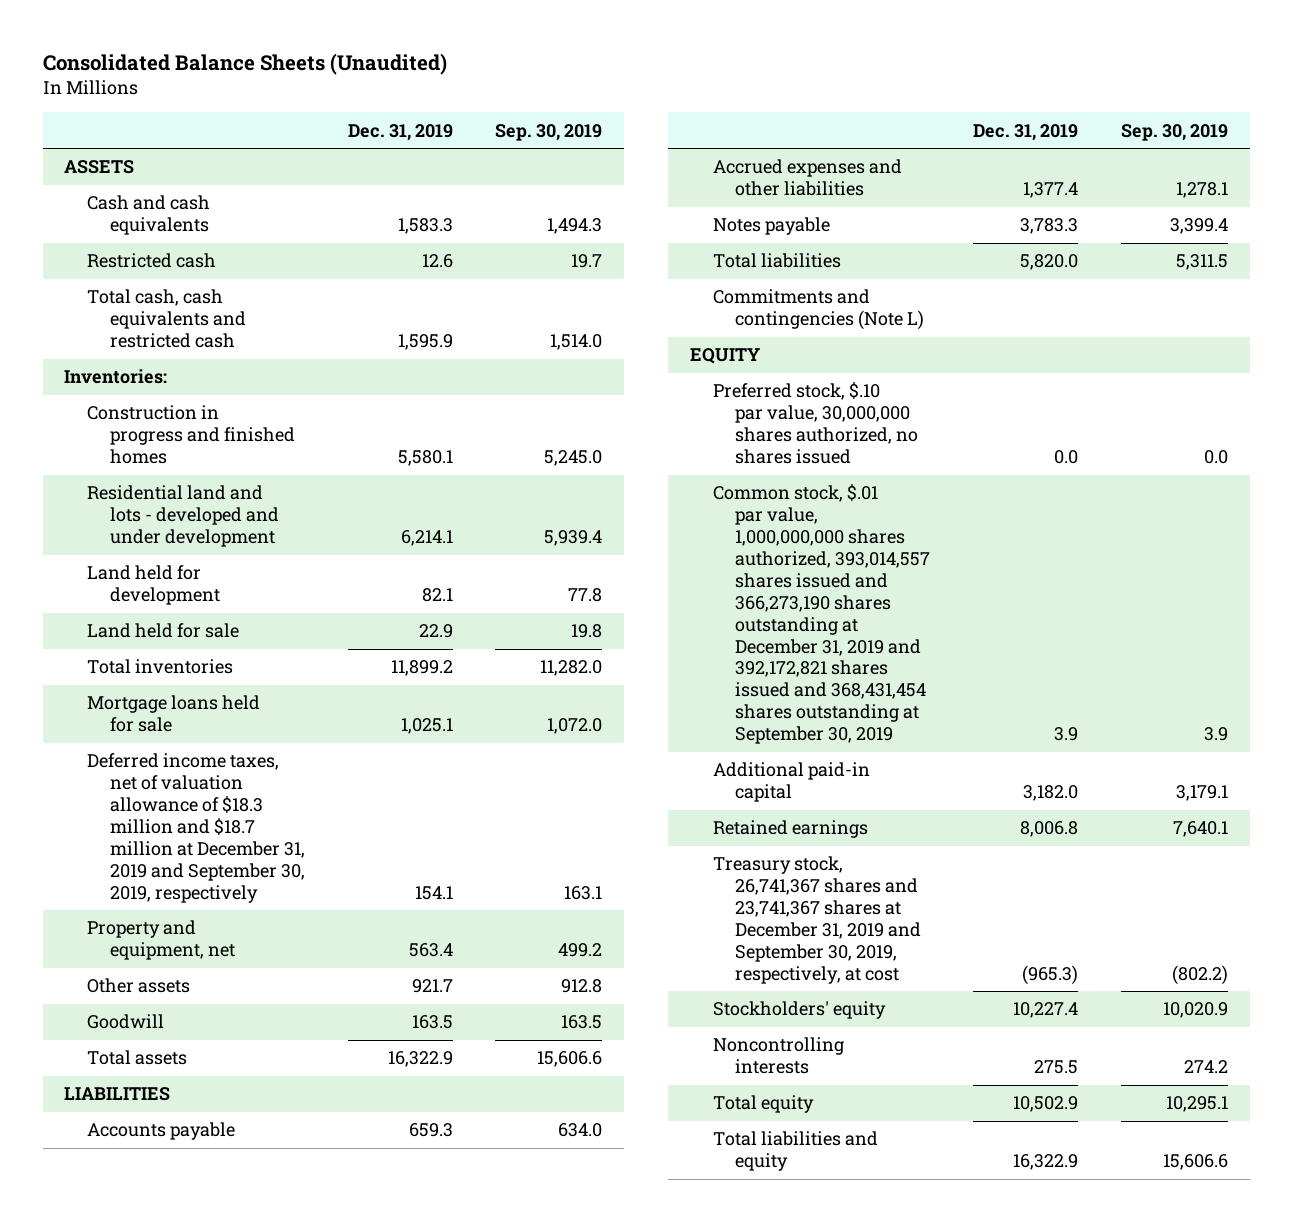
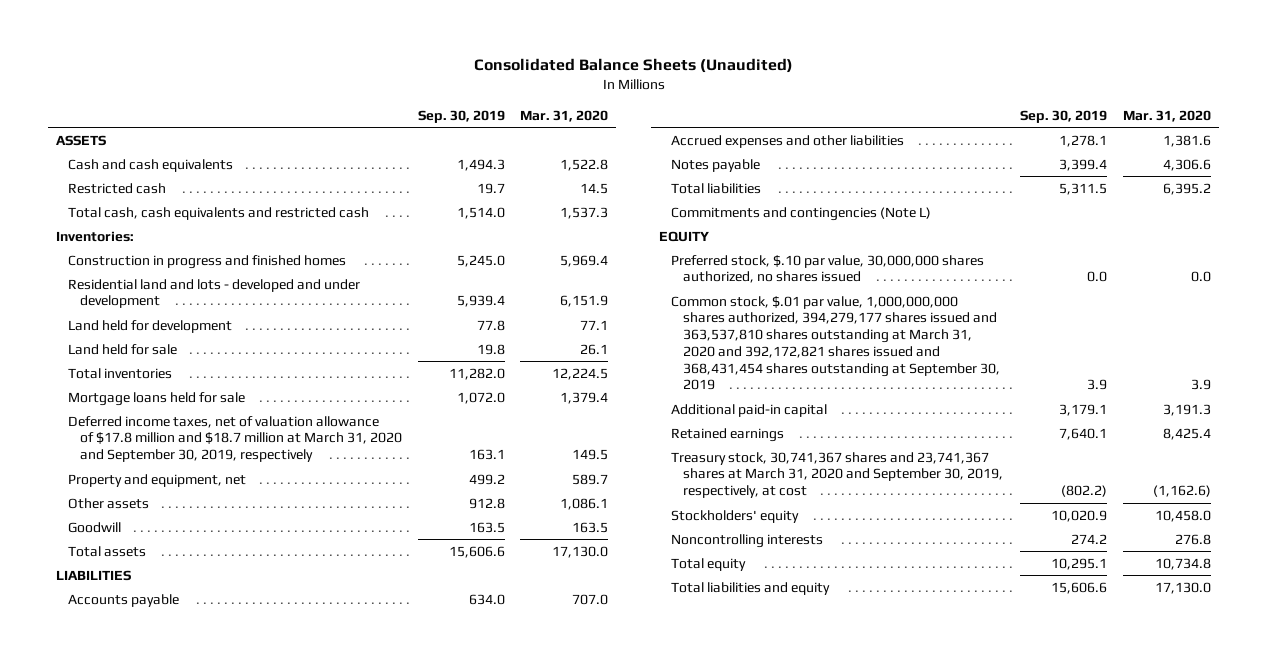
- | Dec. 31, 2019 | Sep. 30, 2019
+ | Sep. 30, 2019 | Mar. 31, 2020
- Deferred income taxes, net of valuation allowance of $18.3 million and $18.7 million at December 31, 2019 and September 30, 2019, respectively | 154.1 | 163.1
+ Deferred income taxes, net of valuation allowance of $17.8 million and $18.7 million at March 31, 2020 and September 30, 2019, respectively | 163.1 | 149.5
- Common stock, $.01 par value, 1,000,000,000 shares authorized, 393,014,557 shares issued and 366,273,190 shares outstanding at December 31, 2019 and 392,172,821 shares issued and 368,431,454 shares outstanding at September 30, 2019 | 3.9 | 3.9
+ Common stock, $.01 par value, 1,000,000,000 shares authorized, 394,279,177 shares issued and 363,537,810 shares outstanding at March 31, 2020 and 392,172,821 shares issued and 368,431,454 shares outstanding at September 30, 2019 | 3.9 | 3.9
- Treasury stock, 26,741,367 shares and 23,741,367 shares at December 31, 2019 and September 30, 2019, respectively, at cost | (965.3) | (802.2)
+ Treasury stock, 30,741,367 shares and 23,741,367 shares at March 31, 2020 and September 30, 2019, respectively, at cost | (802.2) | (1,162.6)

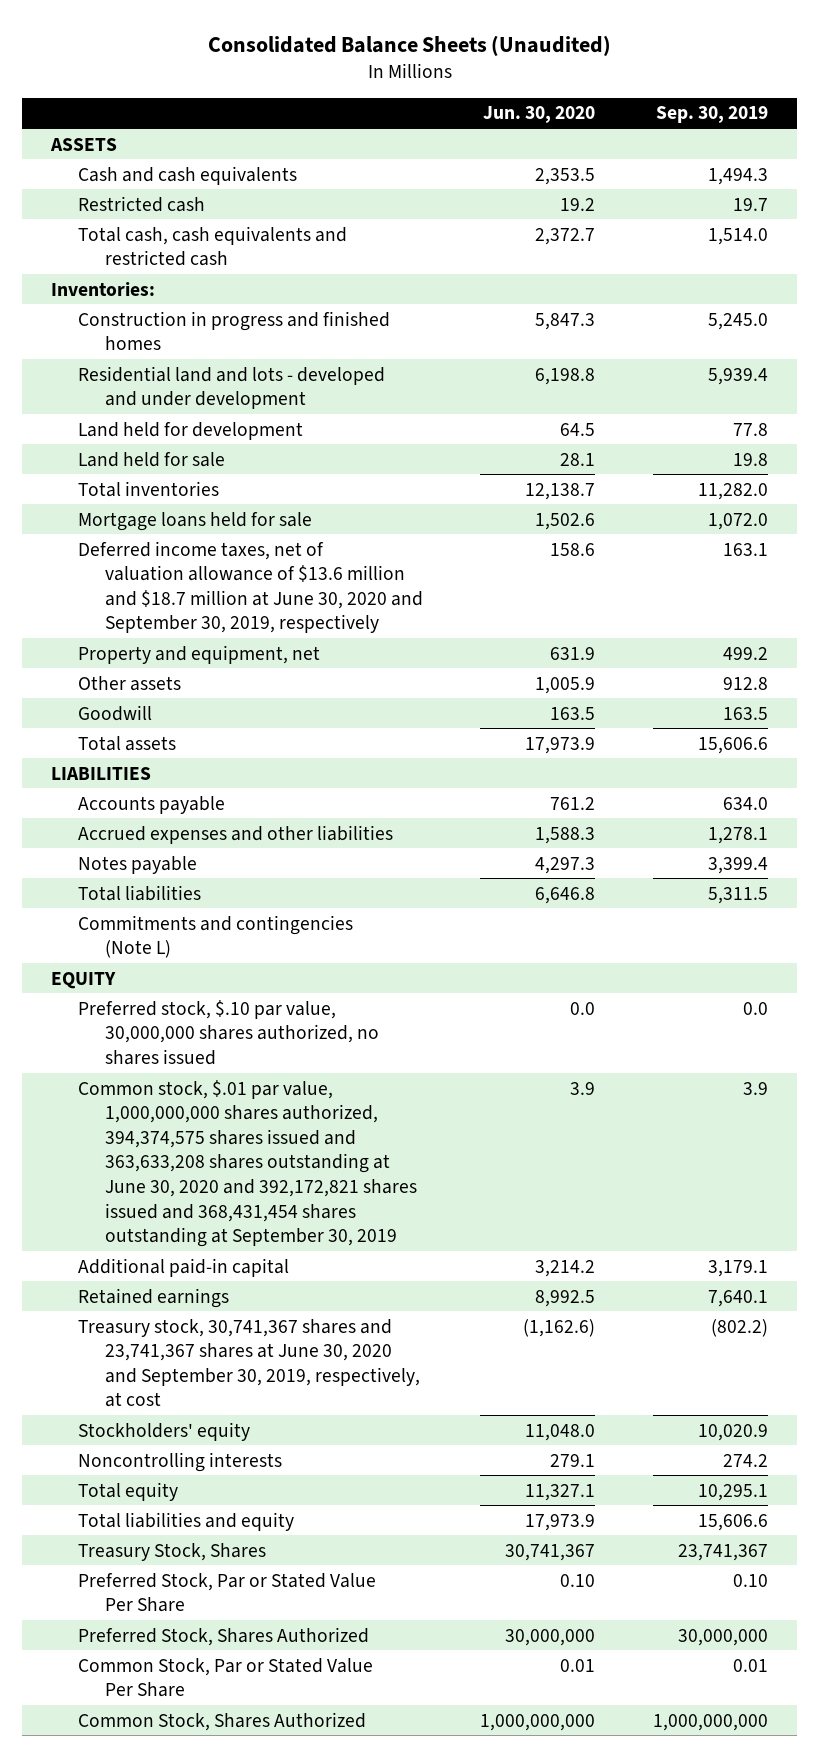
- | Sep. 30, 2019 | Mar. 31, 2020
+ | Jun. 30, 2020 | Sep. 30, 2019
- Deferred income taxes, net of valuation allowance of $17.8 million and $18.7 million at March 31, 2020 and September 30, 2019, respectively | 163.1 | 149.5
+ Deferred income taxes, net of valuation allowance of $13.6 million and $18.7 million at June 30, 2020 and September 30, 2019, respectively | 158.6 | 163.1
- Common stock, $.01 par value, 1,000,000,000 shares authorized, 394,279,177 shares issued and 363,537,810 shares outstanding at March 31, 2020 and 392,172,821 shares issued and 368,431,454 shares outstanding at September 30, 2019 | 3.9 | 3.9
+ Common stock, $.01 par value, 1,000,000,000 shares authorized, 394,374,575 shares issued and 363,633,208 shares outstanding at June 30, 2020 and 392,172,821 shares issued and 368,431,454 shares outstanding at September 30, 2019 | 3.9 | 3.9
- Treasury stock, 30,741,367 shares and 23,741,367 shares at March 31, 2020 and September 30, 2019, respectively, at cost | (802.2) | (1,162.6)
+ Treasury stock, 30,741,367 shares and 23,741,367 shares at June 30, 2020 and September 30, 2019, respectively, at cost | (1,162.6) | (802.2)
+ Treasury Stock, Shares | 30,741,367 | 23,741,367
+ Preferred Stock, Par or Stated Value Per Share | 0.10 | 0.10
+ Preferred Stock, Shares Authorized | 30,000,000 | 30,000,000
+ Common Stock, Par or Stated Value Per Share | 0.01 | 0.01
+ Common Stock, Shares Authorized | 1,000,000,000 | 1,000,000,000

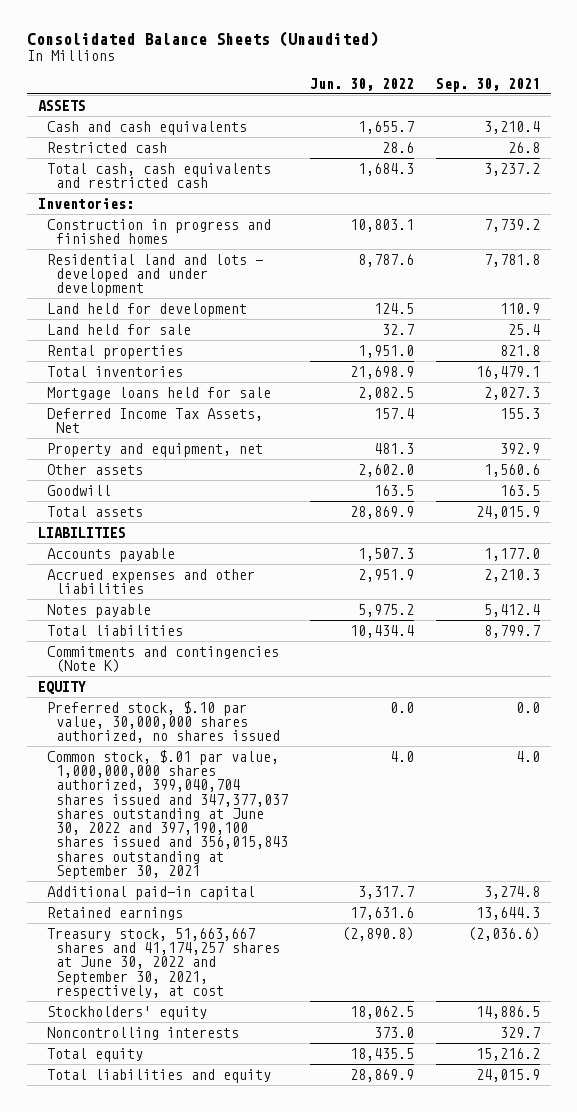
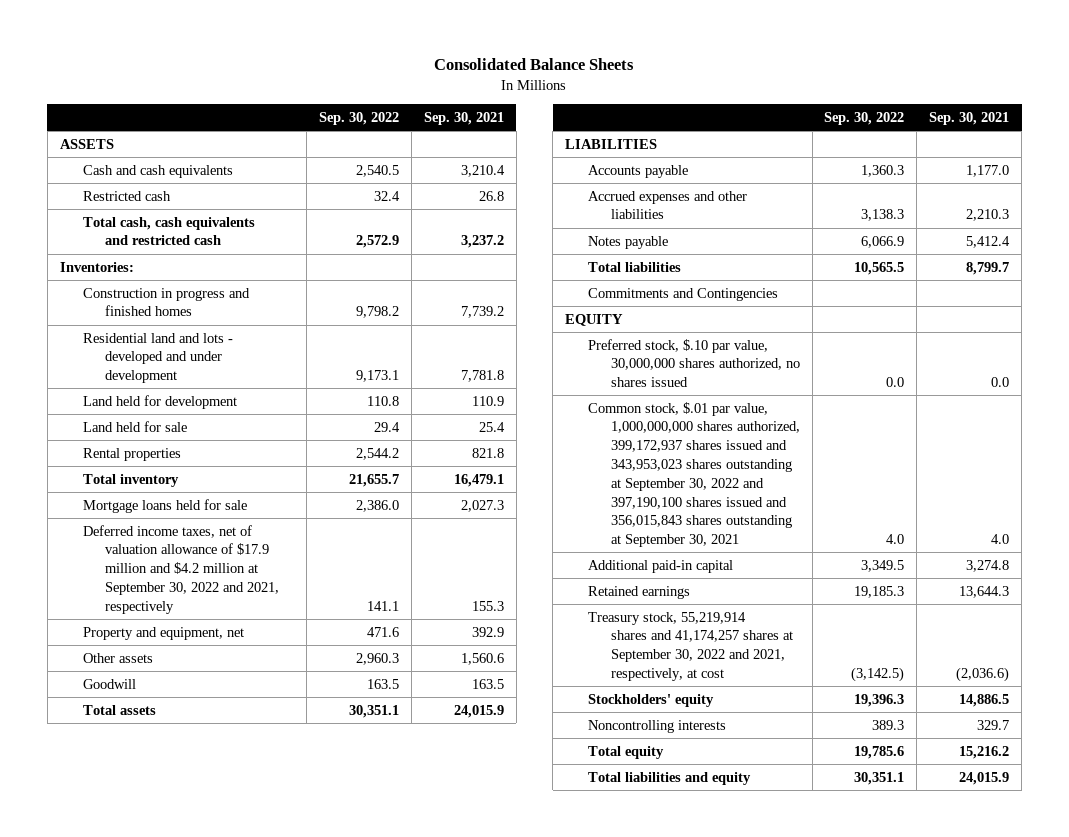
- Consolidated Balance Sheets (Unaudited)
+ Consolidated Balance Sheets
- | Jun. 30, 2022 | Sep. 30, 2021
+ | Sep. 30, 2022 | Sep. 30, 2021
- Total inventories | 21,698.9 | 16,479.1
+ Total inventory | 21,655.7 | 16,479.1
- Deferred Income Tax Assets, Net | 157.4 | 155.3
+ Deferred income taxes, net of valuation allowance of $17.9 million and $4.2 million at September 30, 2022 and 2021, respectively | 141.1 | 155.3
- Commitments and contingencies (Note K)
+ Commitments and Contingencies
- Common stock, $.01 par value, 1,000,000,000 shares authorized, 399,040,704 shares issued and 347,377,037 shares outstanding at June 30, 2022 and 397,190,100 shares issued and 356,015,843 shares outstanding at September 30, 2021 | 4.0 | 4.0
+ Common stock, $.01 par value, 1,000,000,000 shares authorized, 399,172,937 shares issued and 343,953,023 shares outstanding at September 30, 2022 and 397,190,100 shares issued and 356,015,843 shares outstanding at September 30, 2021 | 4.0 | 4.0
- Treasury stock, 51,663,667 shares and 41,174,257 shares at June 30, 2022 and September 30, 2021, respectively, at cost | (2,890.8) | (2,036.6)
+ Treasury stock, 55,219,914 shares and 41,174,257 shares at September 30, 2022 and 2021, respectively, at cost | (3,142.5) | (2,036.6)

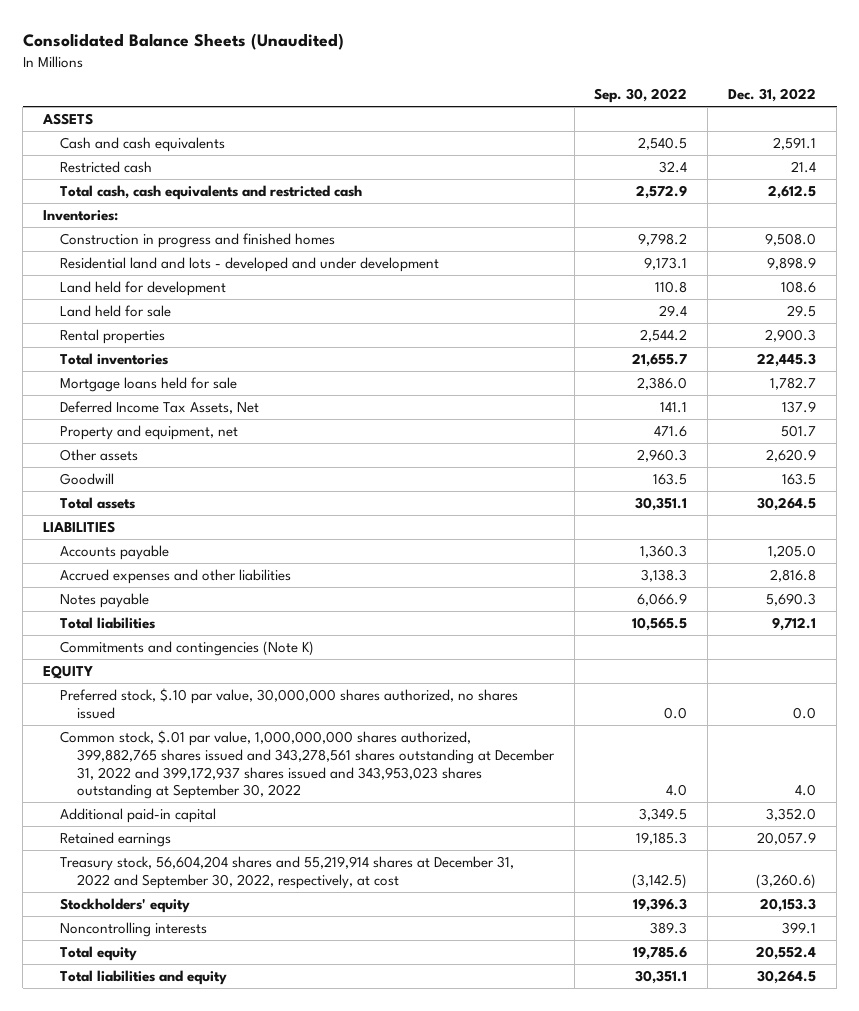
- Consolidated Balance Sheets
+ Consolidated Balance Sheets (Unaudited)
- | Sep. 30, 2022 | Sep. 30, 2021
+ | Sep. 30, 2022 | Dec. 31, 2022
- Total inventory | 21,655.7 | 16,479.1
+ Total inventories | 21,655.7 | 22,445.3
- Deferred income taxes, net of valuation allowance of $17.9 million and $4.2 million at September 30, 2022 and 2021, respectively | 141.1 | 155.3
+ Deferred Income Tax Assets, Net | 141.1 | 137.9
- Commitments and Contingencies
+ Commitments and contingencies (Note K)
- Common stock, $.01 par value, 1,000,000,000 shares authorized, 399,172,937 shares issued and 343,953,023 shares outstanding at September 30, 2022 and 397,190,100 shares issued and 356,015,843 shares outstanding at September 30, 2021 | 4.0 | 4.0
+ Common stock, $.01 par value, 1,000,000,000 shares authorized, 399,882,765 shares issued and 343,278,561 shares outstanding at December 31, 2022 and 399,172,937 shares issued and 343,953,023 shares outstanding at September 30, 2022 | 4.0 | 4.0
- Treasury stock, 55,219,914 shares and 41,174,257 shares at September 30, 2022 and 2021, respectively, at cost | (3,142.5) | (2,036.6)
+ Treasury stock, 56,604,204 shares and 55,219,914 shares at December 31, 2022 and September 30, 2022, respectively, at cost | (3,142.5) | (3,260.6)

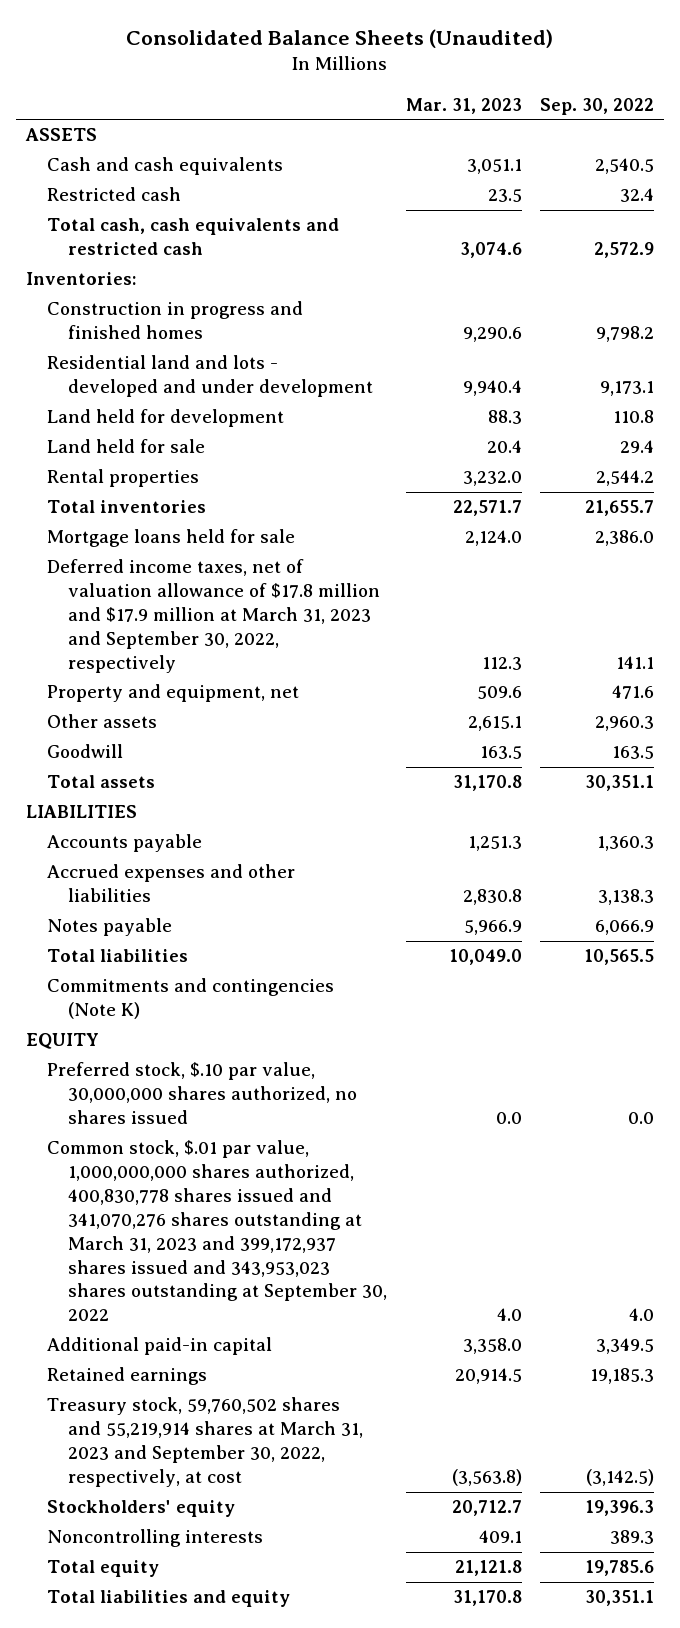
- | Sep. 30, 2022 | Dec. 31, 2022
+ | Mar. 31, 2023 | Sep. 30, 2022
- Deferred Income Tax Assets, Net | 141.1 | 137.9
+ Deferred income taxes, net of valuation allowance of $17.8 million and $17.9 million at March 31, 2023 and September 30, 2022, respectively | 112.3 | 141.1
- Common stock, $.01 par value, 1,000,000,000 shares authorized, 399,882,765 shares issued and 343,278,561 shares outstanding at December 31, 2022 and 399,172,937 shares issued and 343,953,023 shares outstanding at September 30, 2022 | 4.0 | 4.0
+ Common stock, $.01 par value, 1,000,000,000 shares authorized, 400,830,778 shares issued and 341,070,276 shares outstanding at March 31, 2023 and 399,172,937 shares issued and 343,953,023 shares outstanding at September 30, 2022 | 4.0 | 4.0
- Treasury stock, 56,604,204 shares and 55,219,914 shares at December 31, 2022 and September 30, 2022, respectively, at cost | (3,142.5) | (3,260.6)
+ Treasury stock, 59,760,502 shares and 55,219,914 shares at March 31, 2023 and September 30, 2022, respectively, at cost | (3,563.8) | (3,142.5)

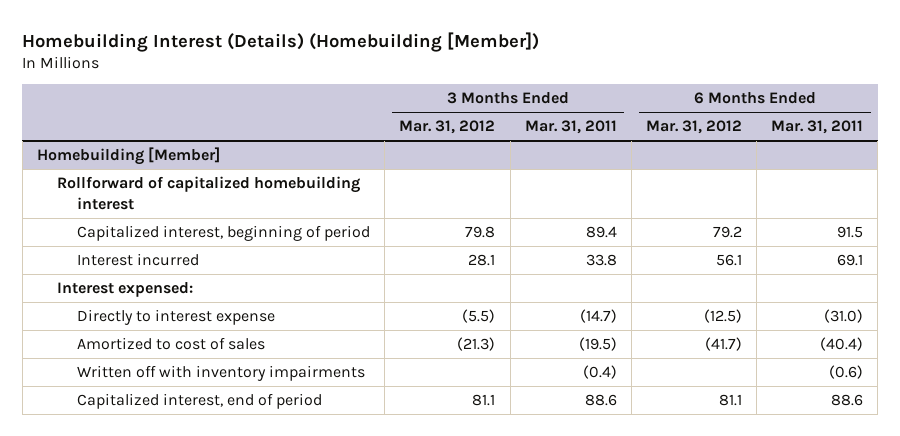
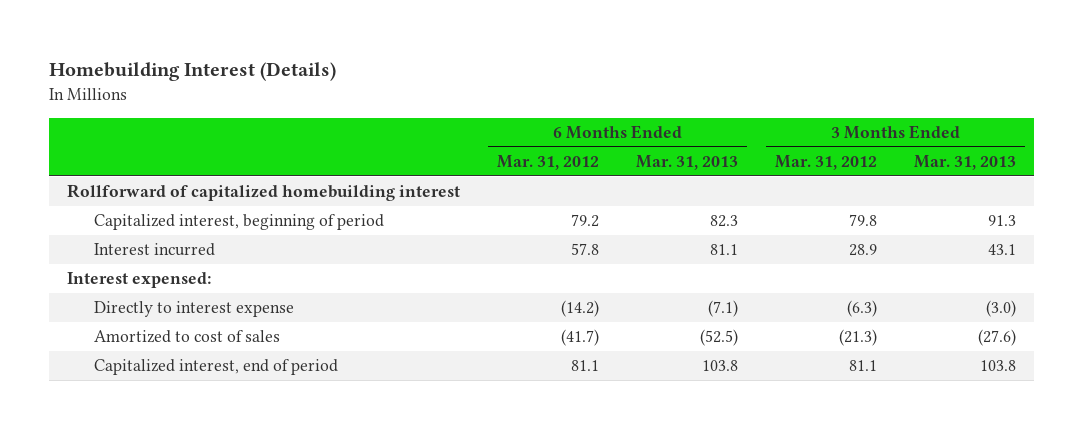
- Homebuilding Interest (Details) (Homebuilding [Member])
+ Homebuilding Interest (Details)
- | 3 Months Ended Mar. 31, 2012 | 3 Months Ended Mar. 31, 2011 | 6 Months Ended Mar. 31, 2012 | 6 Months Ended Mar. 31, 2011
+ | 6 Months Ended Mar. 31, 2012 | 6 Months Ended Mar. 31, 2013 | 3 Months Ended Mar. 31, 2012 | 3 Months Ended Mar. 31, 2013
- Homebuilding [Member]
- Interest incurred | 28.1 | 33.8 | 56.1 | 69.1
+ Interest incurred | 57.8 | 81.1 | 28.9 | 43.1
- Directly to interest expense | (5.5) | (14.7) | (12.5) | (31.0)
+ Directly to interest expense | (14.2) | (7.1) | (6.3) | (3.0)
- Written off with inventory impairments | | (0.4) | | (0.6)

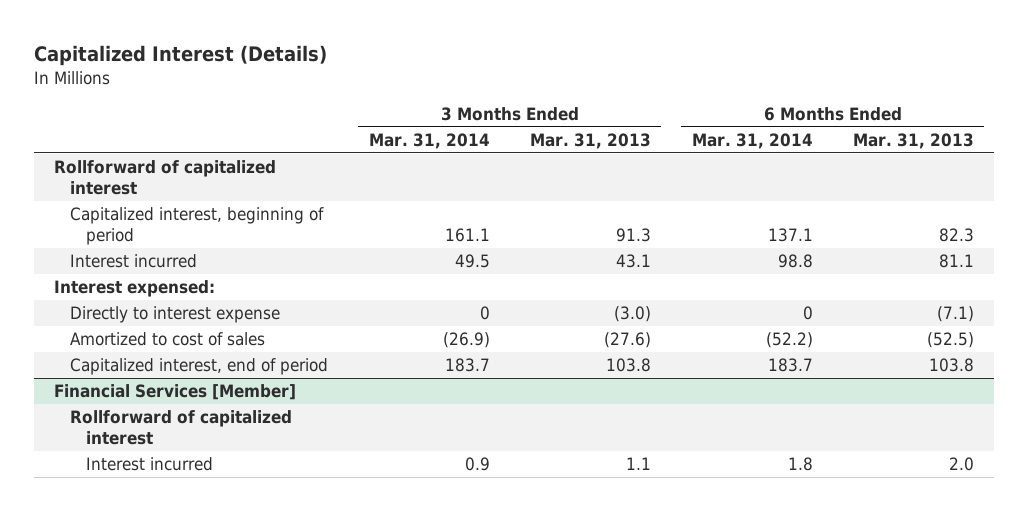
- Homebuilding Interest (Details)
+ Capitalized Interest (Details)
- | 6 Months Ended Mar. 31, 2012 | 6 Months Ended Mar. 31, 2013 | 3 Months Ended Mar. 31, 2012 | 3 Months Ended Mar. 31, 2013
+ | 3 Months Ended Mar. 31, 2014 | 3 Months Ended Mar. 31, 2013 | 6 Months Ended Mar. 31, 2014 | 6 Months Ended Mar. 31, 2013
- Rollforward of capitalized homebuilding interest
+ Rollforward of capitalized interest
+ Financial Services [Member]
+ Rollforward of capitalized interest
+ Interest incurred | 0.9 | 1.1 | 1.8 | 2.0

